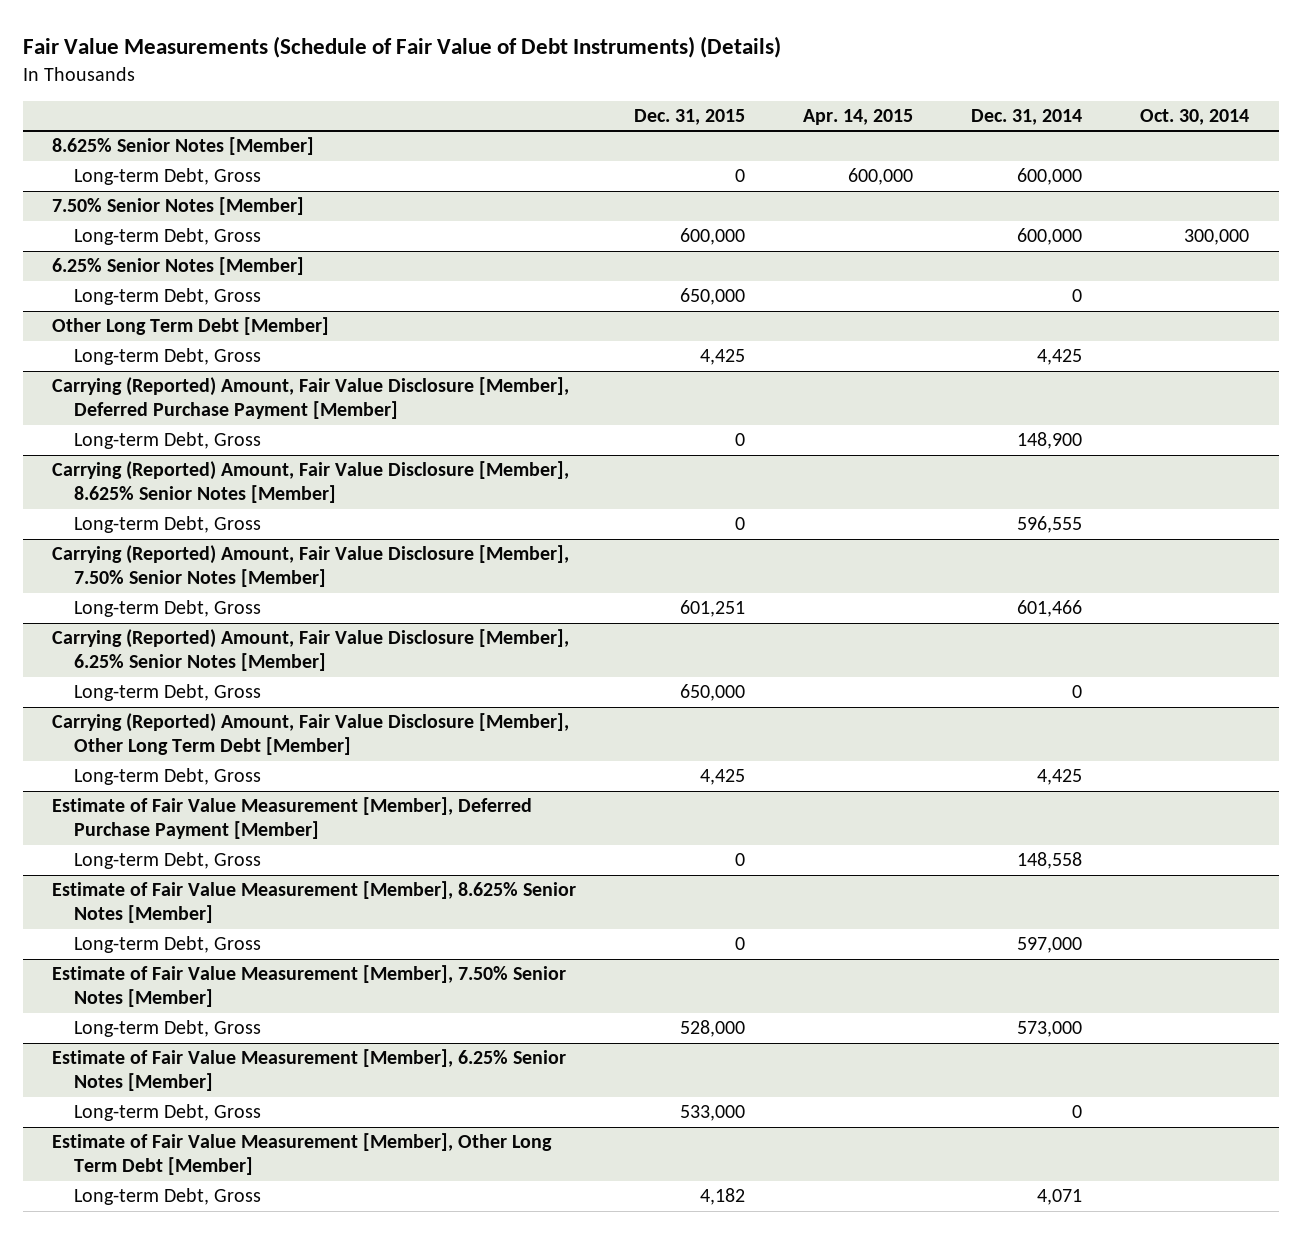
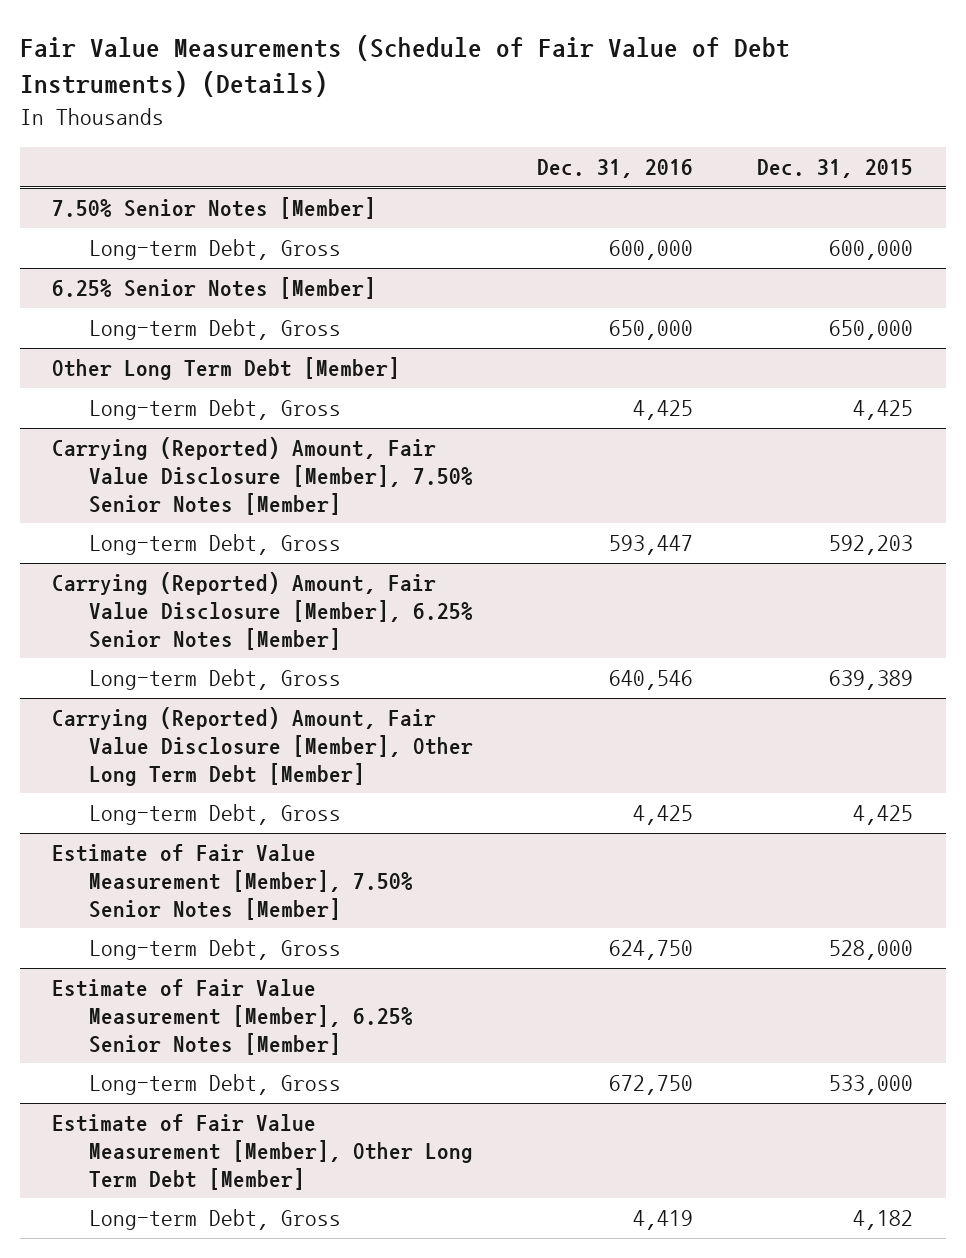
- | Dec. 31, 2015 | Apr. 14, 2015 | Dec. 31, 2014 | Oct. 30, 2014
+ | Dec. 31, 2016 | Dec. 31, 2015
- 8.625% Senior Notes [Member]
- Long-term Debt, Gross | 0 | 600,000 | 600,000 |
- Carrying (Reported) Amount, Fair Value Disclosure [Member], Deferred Purchase Payment [Member]
- Long-term Debt, Gross | 0 | | 148,900 |
- Carrying (Reported) Amount, Fair Value Disclosure [Member], 8.625% Senior Notes [Member]
- Long-term Debt, Gross | 0 | | 596,555 |
@ Carrying (Reported) Amount, Fair Value Disclosure [Member], 7.50% Senior Notes [Member]
- Long-term Debt, Gross | 601,251 | | 601,466 |
+ Long-term Debt, Gross | 593,447 | 592,203
@ Carrying (Reported) Amount, Fair Value Disclosure [Member], 6.25% Senior Notes [Member]
- Long-term Debt, Gross | 650,000 | | 0 |
+ Long-term Debt, Gross | 640,546 | 639,389
- Estimate of Fair Value Measurement [Member], Deferred Purchase Payment [Member]
- Long-term Debt, Gross | 0 | | 148,558 |
- Estimate of Fair Value Measurement [Member], 8.625% Senior Notes [Member]
- Long-term Debt, Gross | 0 | | 597,000 |

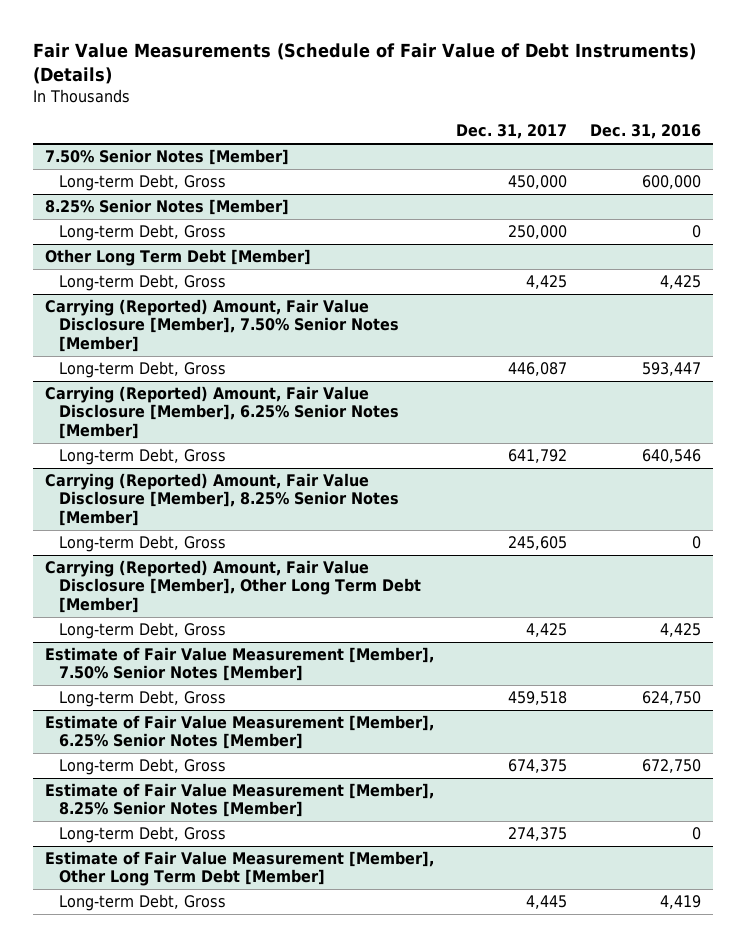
- | Dec. 31, 2016 | Dec. 31, 2015
+ | Dec. 31, 2017 | Dec. 31, 2016
- 6.25% Senior Notes [Member]
- Long-term Debt, Gross | 650,000 | 650,000
+ 8.25% Senior Notes [Member]
+ Long-term Debt, Gross | 250,000 | 0
+ Carrying (Reported) Amount, Fair Value Disclosure [Member], 8.25% Senior Notes [Member]
+ Long-term Debt, Gross | 245,605 | 0
+ Estimate of Fair Value Measurement [Member], 8.25% Senior Notes [Member]
+ Long-term Debt, Gross | 274,375 | 0

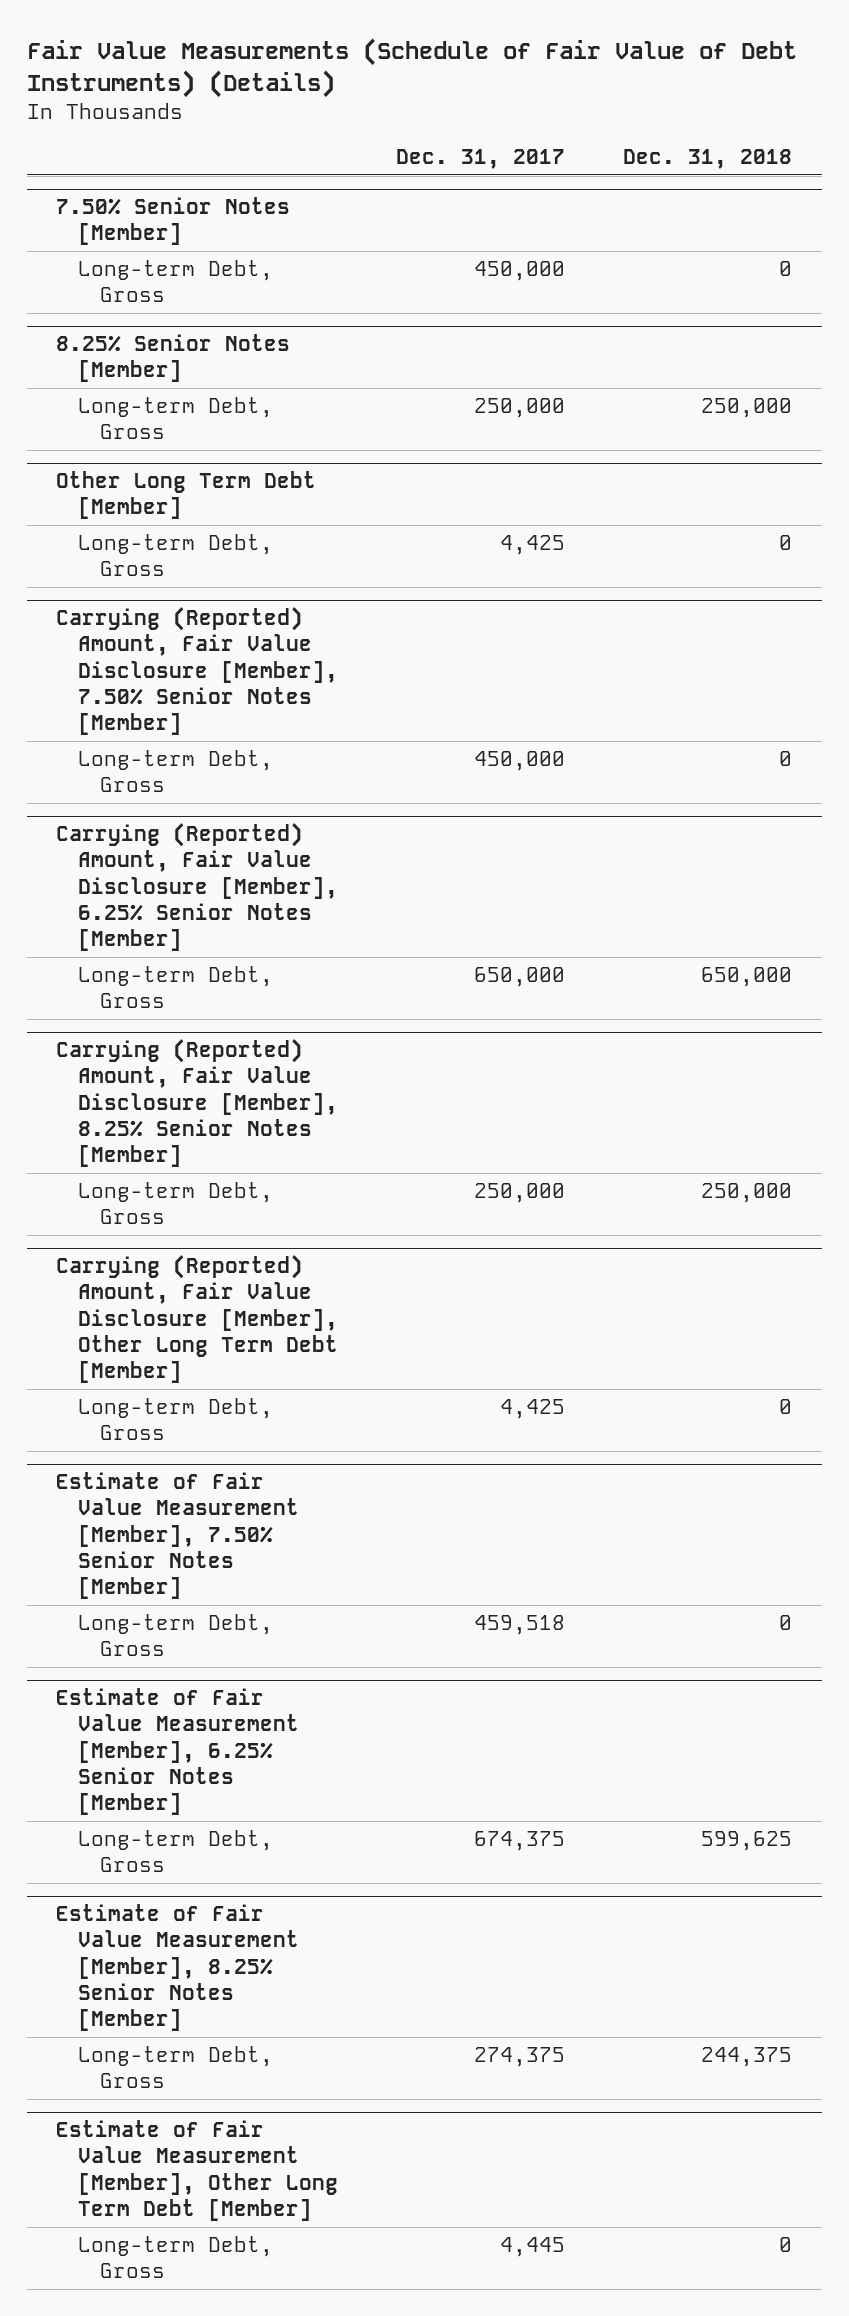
- | Dec. 31, 2017 | Dec. 31, 2016
+ | Dec. 31, 2017 | Dec. 31, 2018
@ Carrying (Reported) Amount, Fair Value Disclosure [Member], 7.50% Senior Notes [Member]
- Long-term Debt, Gross | 446,087 | 593,447
+ Long-term Debt, Gross | 450,000 | 0
@ Carrying (Reported) Amount, Fair Value Disclosure [Member], 6.25% Senior Notes [Member]
- Long-term Debt, Gross | 641,792 | 640,546
+ Long-term Debt, Gross | 650,000 | 650,000
@ Carrying (Reported) Amount, Fair Value Disclosure [Member], 8.25% Senior Notes [Member]
- Long-term Debt, Gross | 245,605 | 0
+ Long-term Debt, Gross | 250,000 | 250,000

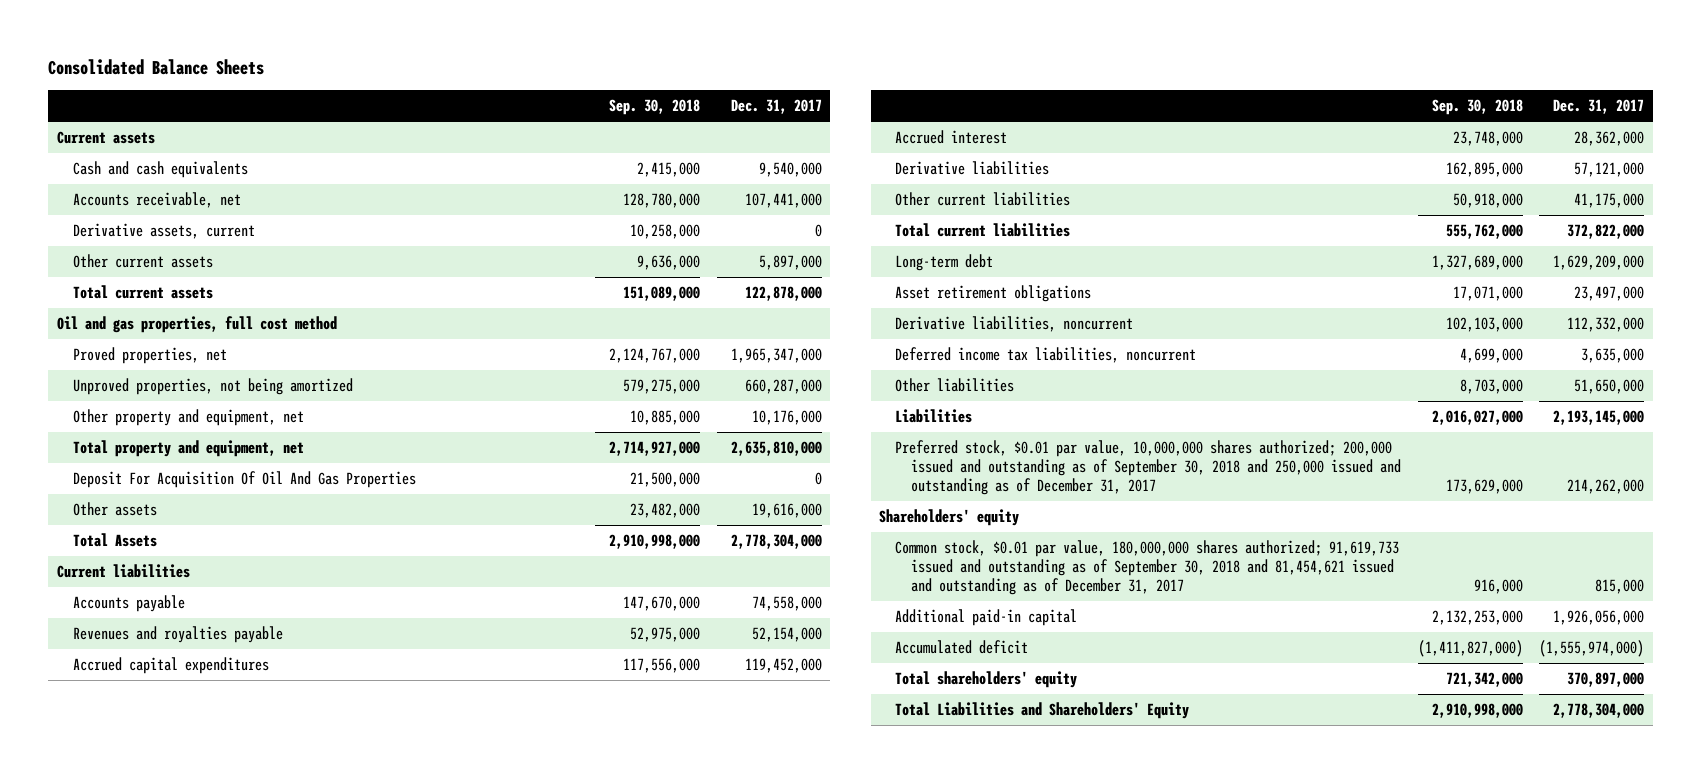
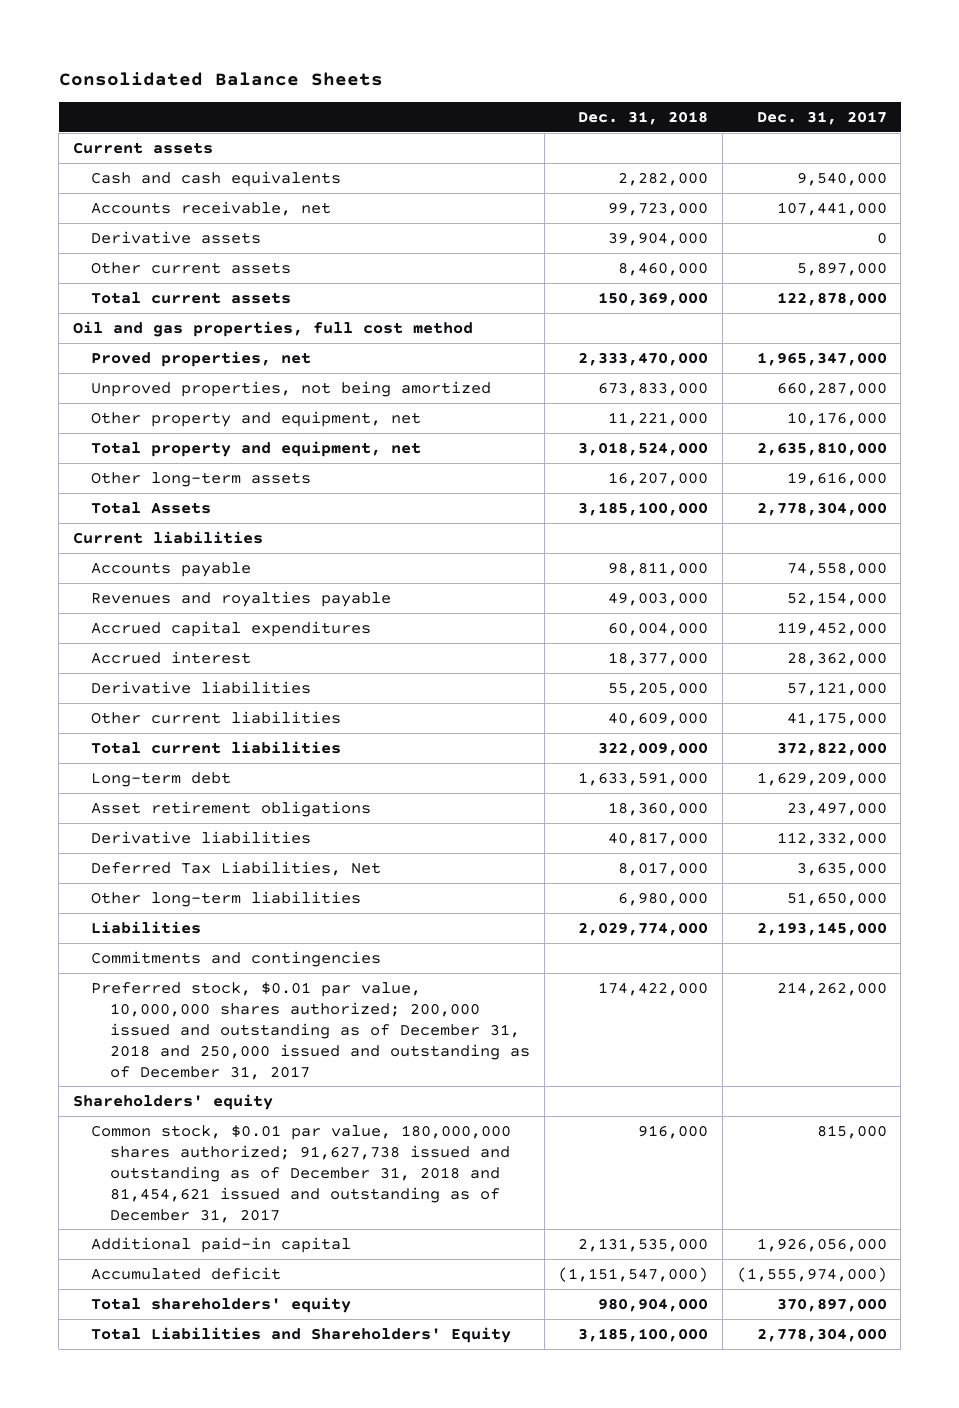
- | Sep. 30, 2018 | Dec. 31, 2017
+ | Dec. 31, 2018 | Dec. 31, 2017
- Derivative assets, current | 10,258,000 | 0
+ Derivative assets | 39,904,000 | 0
- Deposit For Acquisition Of Oil And Gas Properties | 21,500,000 | 0
- Other assets | 23,482,000 | 19,616,000
+ Other long-term assets | 16,207,000 | 19,616,000
- Derivative liabilities, noncurrent | 102,103,000 | 112,332,000
- Deferred income tax liabilities, noncurrent | 4,699,000 | 3,635,000
- Other liabilities | 8,703,000 | 51,650,000
+ Derivative liabilities | 40,817,000 | 112,332,000
+ Deferred Tax Liabilities, Net | 8,017,000 | 3,635,000
+ Other long-term liabilities | 6,980,000 | 51,650,000
- Preferred stock, $0.01 par value, 10,000,000 shares authorized; 200,000 issued and outstanding as of September 30, 2018 and 250,000 issued and outstanding as of December 31, 2017 | 173,629,000 | 214,262,000
+ Commitments and contingencies
+ Preferred stock, $0.01 par value, 10,000,000 shares authorized; 200,000 issued and outstanding as of December 31, 2018 and 250,000 issued and outstanding as of December 31, 2017 | 174,422,000 | 214,262,000
- Common stock, $0.01 par value, 180,000,000 shares authorized; 91,619,733 issued and outstanding as of September 30, 2018 and 81,454,621 issued and outstanding as of December 31, 2017 | 916,000 | 815,000
+ Common stock, $0.01 par value, 180,000,000 shares authorized; 91,627,738 issued and outstanding as of December 31, 2018 and 81,454,621 issued and outstanding as of December 31, 2017 | 916,000 | 815,000

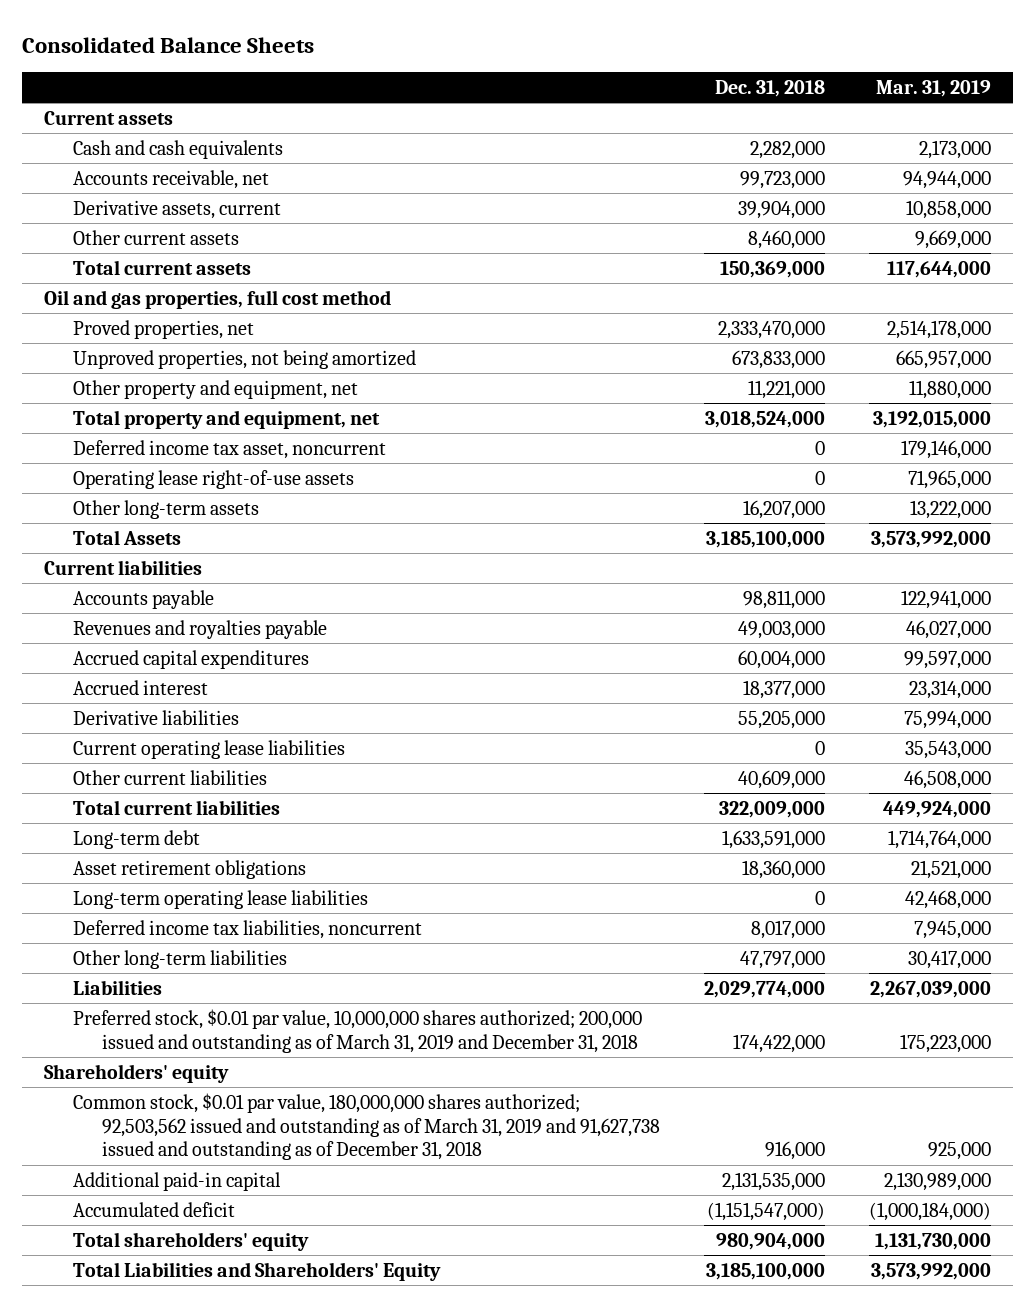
- | Dec. 31, 2018 | Dec. 31, 2017
+ | Dec. 31, 2018 | Mar. 31, 2019
- Derivative assets | 39,904,000 | 0
+ Derivative assets, current | 39,904,000 | 10,858,000
+ Deferred income tax asset, noncurrent | 0 | 179,146,000
+ Operating lease right-of-use assets | 0 | 71,965,000
+ Current operating lease liabilities | 0 | 35,543,000
- Derivative liabilities | 40,817,000 | 112,332,000
- Deferred Tax Liabilities, Net | 8,017,000 | 3,635,000
- Other long-term liabilities | 6,980,000 | 51,650,000
+ Long-term operating lease liabilities | 0 | 42,468,000
+ Deferred income tax liabilities, noncurrent | 8,017,000 | 7,945,000
+ Other long-term liabilities | 47,797,000 | 30,417,000
- Commitments and contingencies
- Preferred stock, $0.01 par value, 10,000,000 shares authorized; 200,000 issued and outstanding as of December 31, 2018 and 250,000 issued and outstanding as of December 31, 2017 | 174,422,000 | 214,262,000
+ Preferred stock, $0.01 par value, 10,000,000 shares authorized; 200,000 issued and outstanding as of March 31, 2019 and December 31, 2018 | 174,422,000 | 175,223,000
- Common stock, $0.01 par value, 180,000,000 shares authorized; 91,627,738 issued and outstanding as of December 31, 2018 and 81,454,621 issued and outstanding as of December 31, 2017 | 916,000 | 815,000
+ Common stock, $0.01 par value, 180,000,000 shares authorized; 92,503,562 issued and outstanding as of March 31, 2019 and 91,627,738 issued and outstanding as of December 31, 2018 | 916,000 | 925,000

